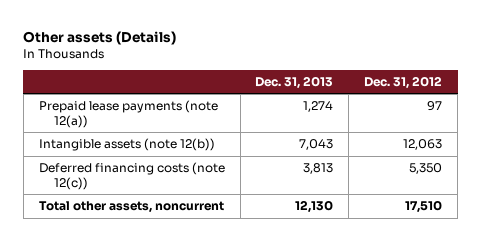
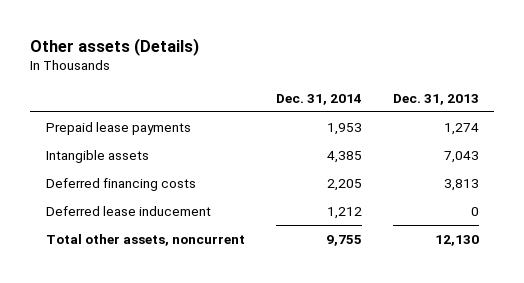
- | Dec. 31, 2013 | Dec. 31, 2012
+ | Dec. 31, 2014 | Dec. 31, 2013
- Prepaid lease payments (note 12(a)) | 1,274 | 97
- Intangible assets (note 12(b)) | 7,043 | 12,063
- Deferred financing costs (note 12(c)) | 3,813 | 5,350
+ Prepaid lease payments | 1,953 | 1,274
+ Intangible assets | 4,385 | 7,043
+ Deferred financing costs | 2,205 | 3,813
+ Deferred lease inducement | 1,212 | 0

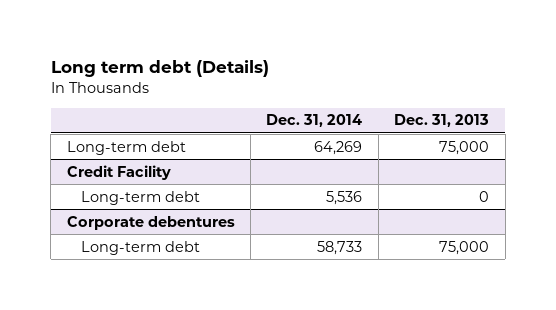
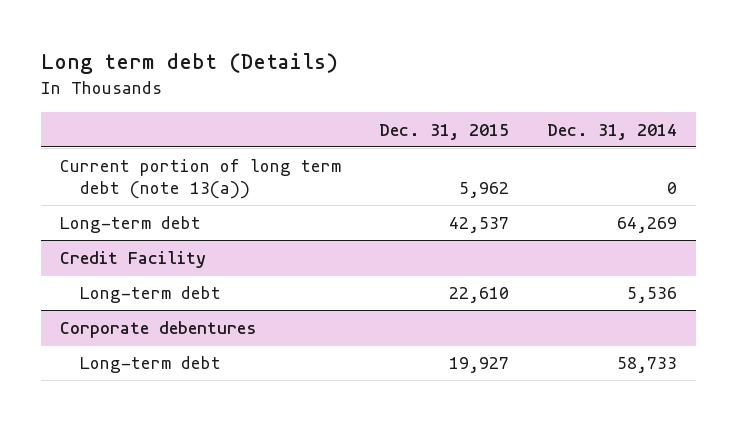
- | Dec. 31, 2014 | Dec. 31, 2013
+ | Dec. 31, 2015 | Dec. 31, 2014
+ Current portion of long term debt (note 13(a)) | 5,962 | 0

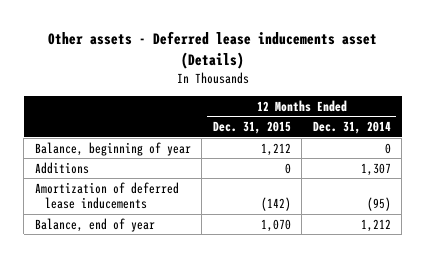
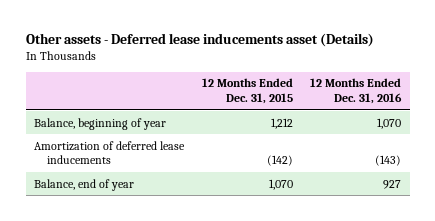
- | 12 Months Ended Dec. 31, 2015 | 12 Months Ended Dec. 31, 2014
+ | 12 Months Ended Dec. 31, 2015 | 12 Months Ended Dec. 31, 2016
- Additions | 0 | 1,307

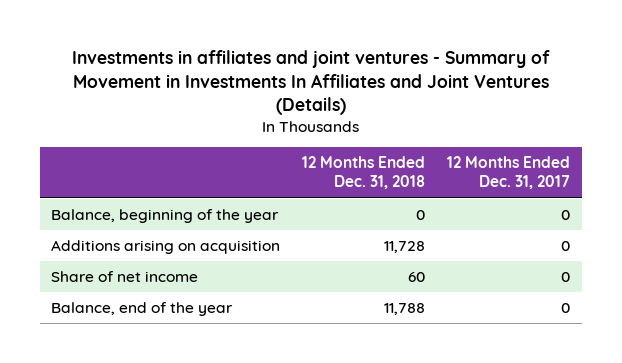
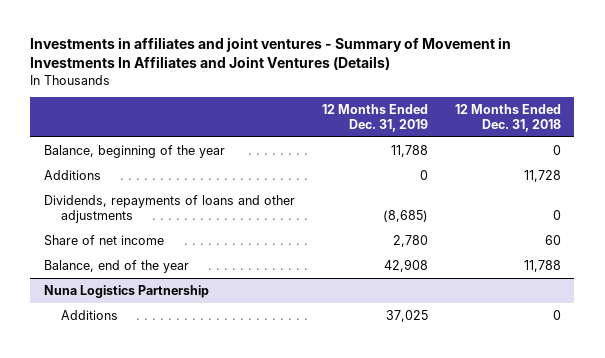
- | 12 Months Ended Dec. 31, 2018 | 12 Months Ended Dec. 31, 2017
+ | 12 Months Ended Dec. 31, 2019 | 12 Months Ended Dec. 31, 2018
- Additions arising on acquisition | 11,728 | 0
+ Additions | 0 | 11,728
+ Dividends, repayments of loans and other adjustments | (8,685) | 0
+ Nuna Logistics Partnership
+ Additions | 37,025 | 0

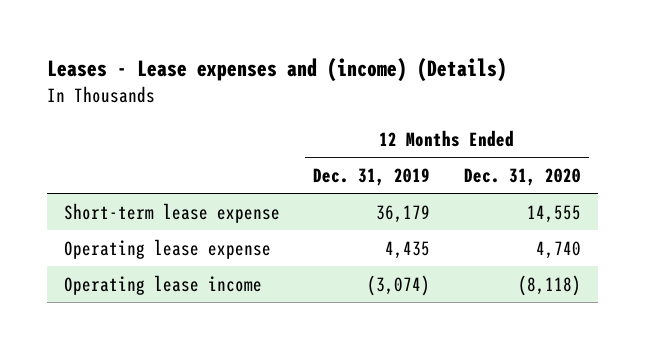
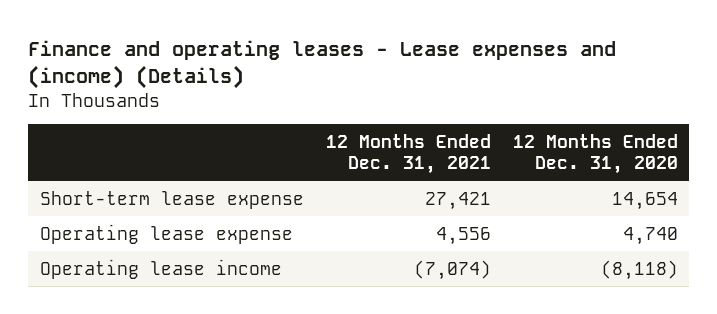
- Leases - Lease expenses and (income) (Details)
+ Finance and operating leases - Lease expenses and (income) (Details)
- | 12 Months Ended Dec. 31, 2019 | 12 Months Ended Dec. 31, 2020
+ | 12 Months Ended Dec. 31, 2021 | 12 Months Ended Dec. 31, 2020
- Short-term lease expense | 36,179 | 14,555
+ Short-term lease expense | 27,421 | 14,654

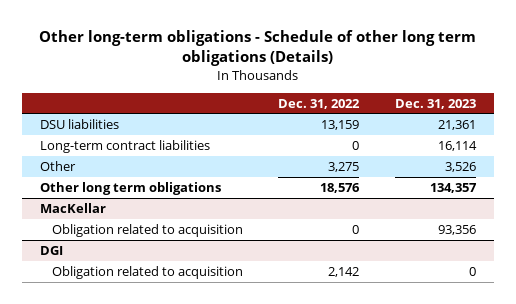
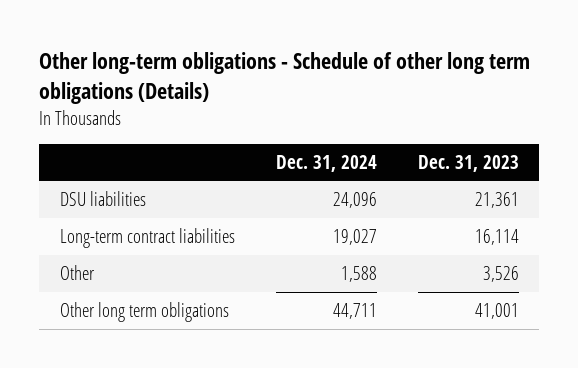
- | Dec. 31, 2022 | Dec. 31, 2023
+ | Dec. 31, 2024 | Dec. 31, 2023
- Other long term obligations | 18,576 | 134,357
- MacKellar
- Obligation related to acquisition | 0 | 93,356
- DGI
- Obligation related to acquisition | 2,142 | 0
+ Other long term obligations | 44,711 | 41,001

